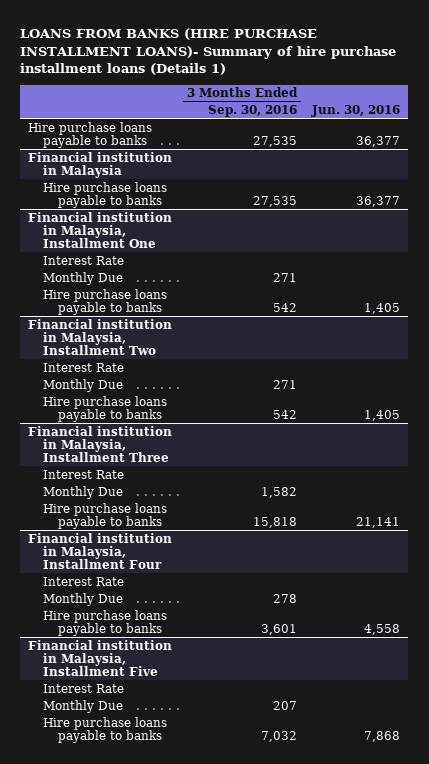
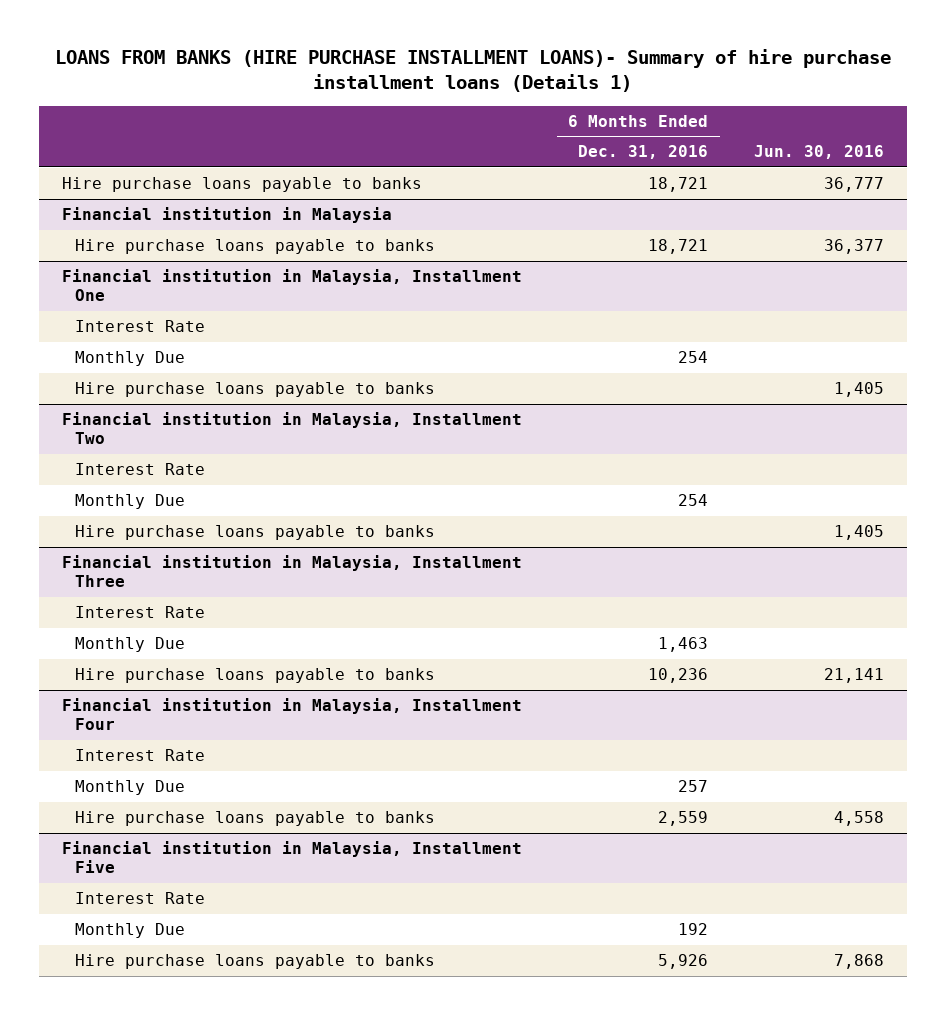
- | 3 Months Ended Sep. 30, 2016 | Jun. 30, 2016
+ | 6 Months Ended Dec. 31, 2016 | Jun. 30, 2016
- Hire purchase loans payable to banks | 27,535 | 36,377
+ Hire purchase loans payable to banks | 18,721 | 36,777

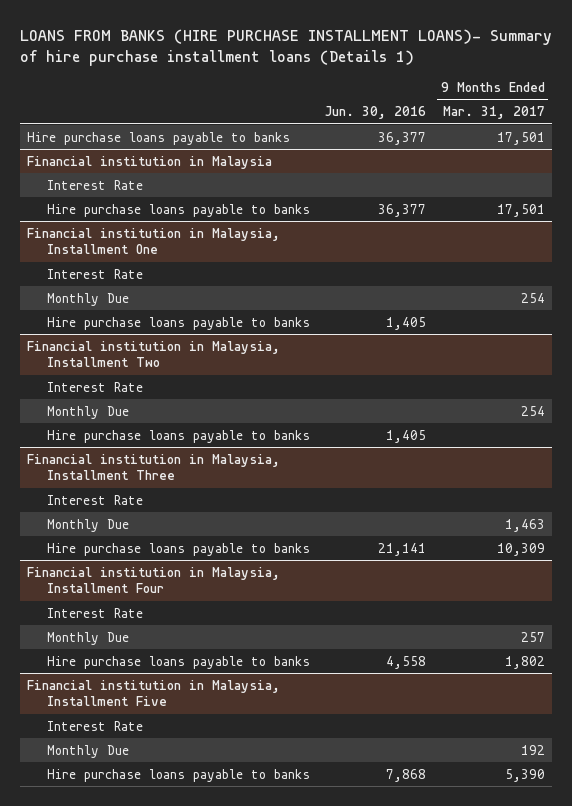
- | 6 Months Ended Dec. 31, 2016 | Jun. 30, 2016
+ | Jun. 30, 2016 | 9 Months Ended Mar. 31, 2017
- Hire purchase loans payable to banks | 18,721 | 36,777
+ Hire purchase loans payable to banks | 36,377 | 17,501
@ Financial institution in Malaysia
+ Interest Rate

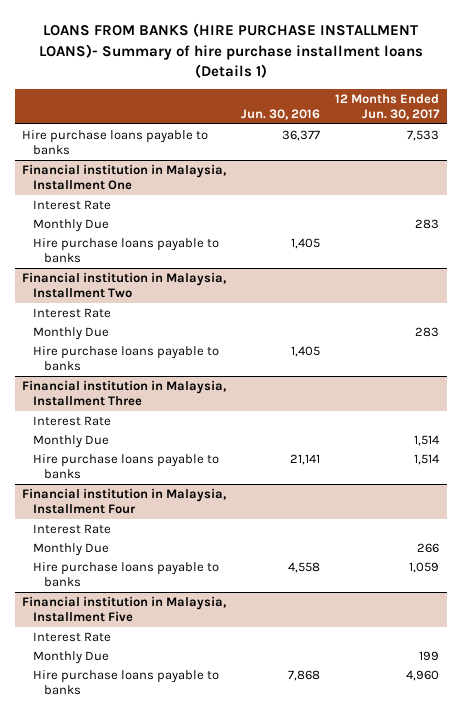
- | Jun. 30, 2016 | 9 Months Ended Mar. 31, 2017
+ | Jun. 30, 2016 | 12 Months Ended Jun. 30, 2017
- Financial institution in Malaysia
- Interest Rate
- Hire purchase loans payable to banks | 36,377 | 17,501

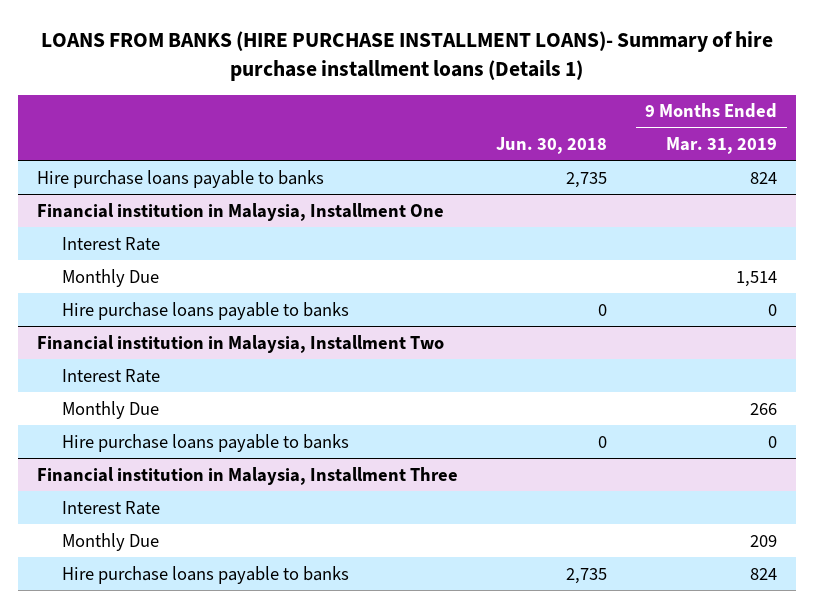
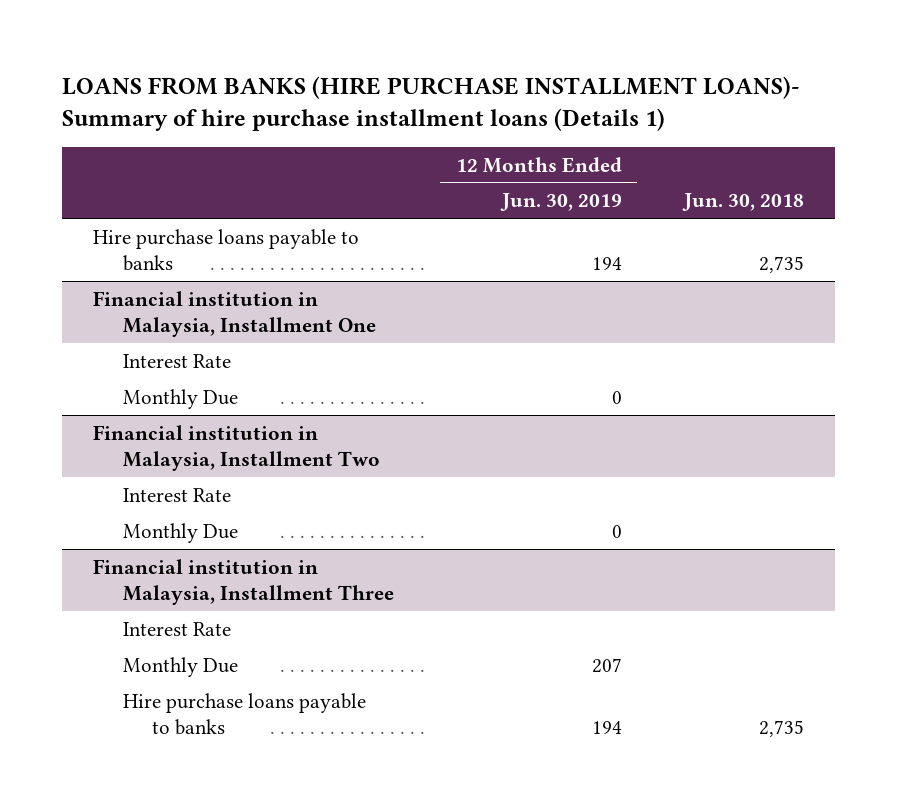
- | Jun. 30, 2018 | 9 Months Ended Mar. 31, 2019
+ | 12 Months Ended Jun. 30, 2019 | Jun. 30, 2018
@ Financial institution in Malaysia, Installment One
- Hire purchase loans payable to banks | 0 | 0
@ Financial institution in Malaysia, Installment Two
- Hire purchase loans payable to banks | 0 | 0

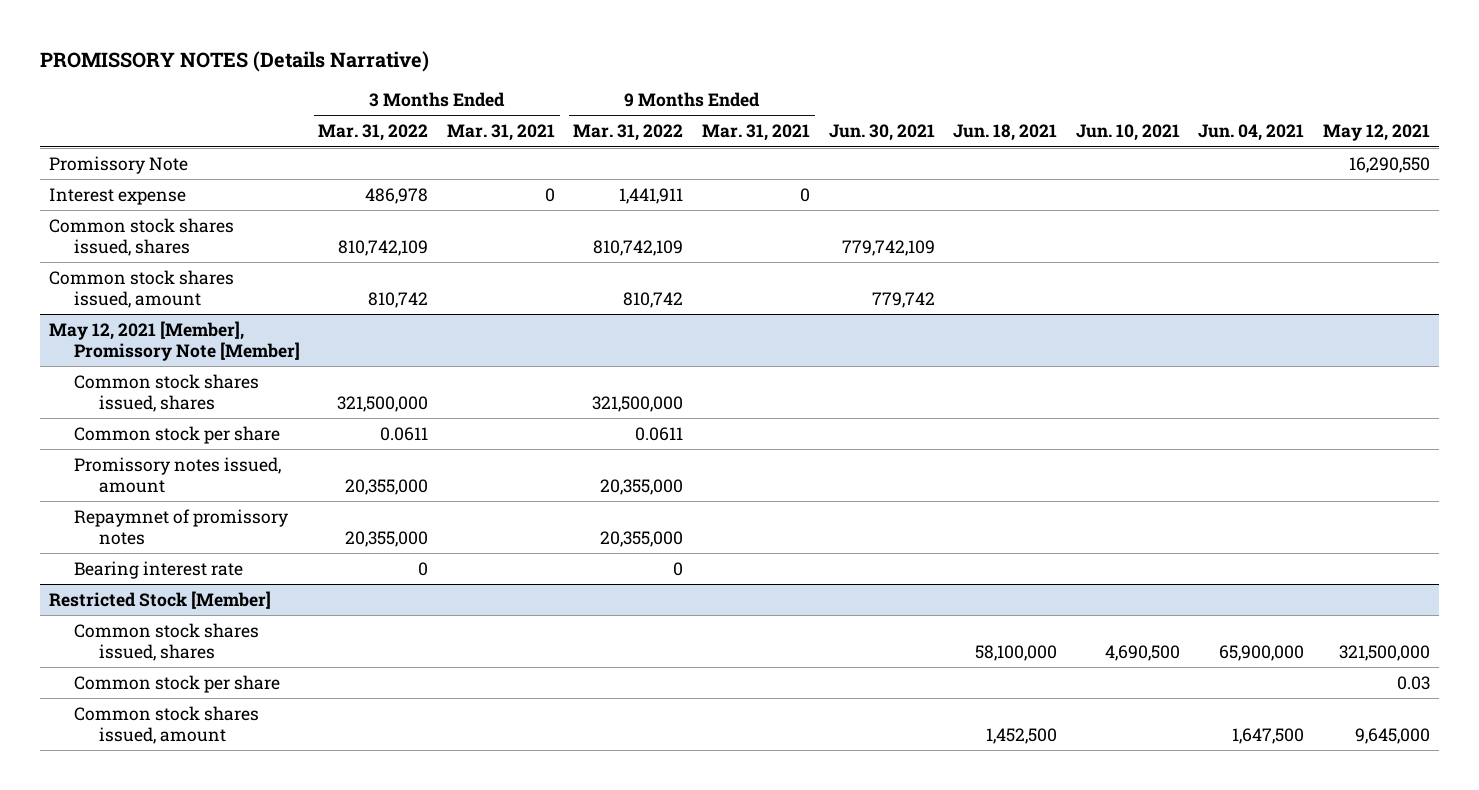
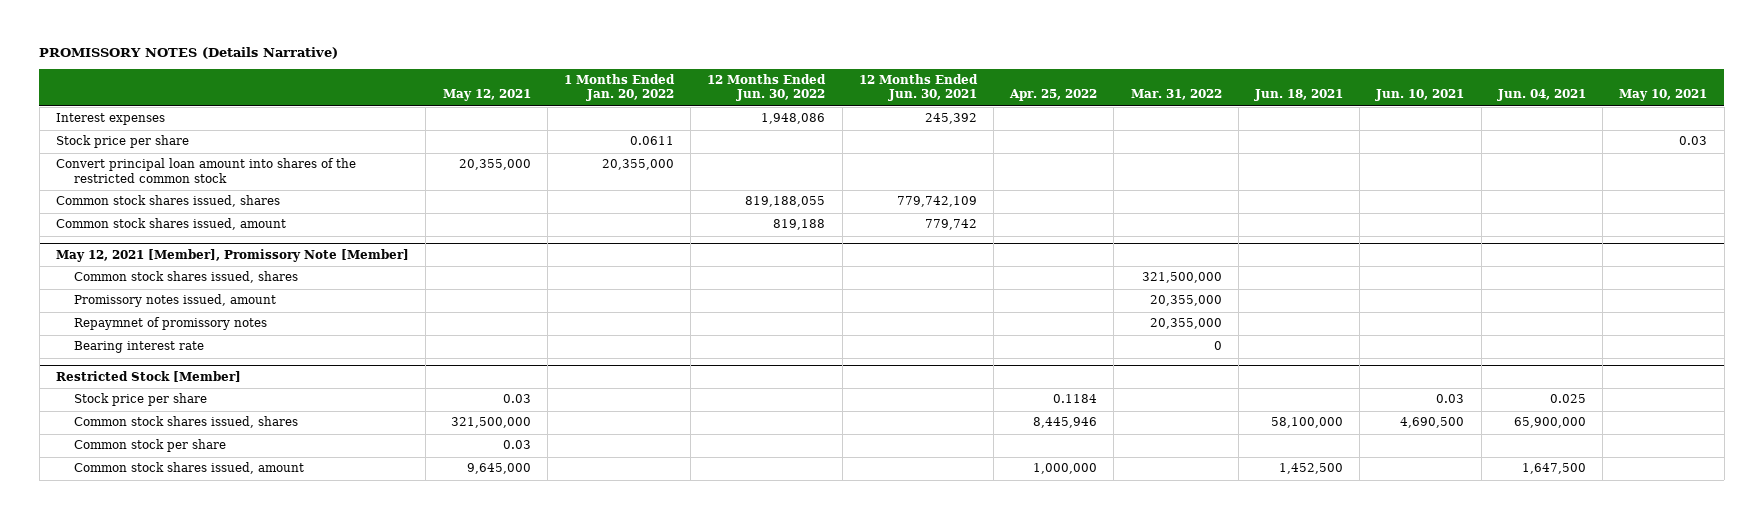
- | 3 Months Ended Mar. 31, 2022 | 3 Months Ended Mar. 31, 2021 | 9 Months Ended Mar. 31, 2022 | 9 Months Ended Mar. 31, 2021 | Jun. 30, 2021 | Jun. 18, 2021 | Jun. 10, 2021 | Jun. 04, 2021 | May 12, 2021
+ | May 12, 2021 | 1 Months Ended Jan. 20, 2022 | 12 Months Ended Jun. 30, 2022 | 12 Months Ended Jun. 30, 2021 | Apr. 25, 2022 | Mar. 31, 2022 | Jun. 18, 2021 | Jun. 10, 2021 | Jun. 04, 2021 | May 10, 2021
- Promissory Note | | | | | | | | | 16,290,550
- Interest expense | 486,978 | 0 | 1,441,911 | 0 | | | | |
+ Interest expenses | | | 1,948,086 | 245,392 | | | | | |
+ Stock price per share | | 0.0611 | | | | | | | | 0.03
+ Convert principal loan amount into shares of the restricted common stock | 20,355,000 | 20,355,000 | | | | | | | |
@ May 12, 2021 [Member], Promissory Note [Member]
- Common stock per share | 0.0611 | | 0.0611 | | | | | |
@ Restricted Stock [Member]
+ Stock price per share | 0.03 | | | | 0.1184 | | | 0.03 | 0.025 |

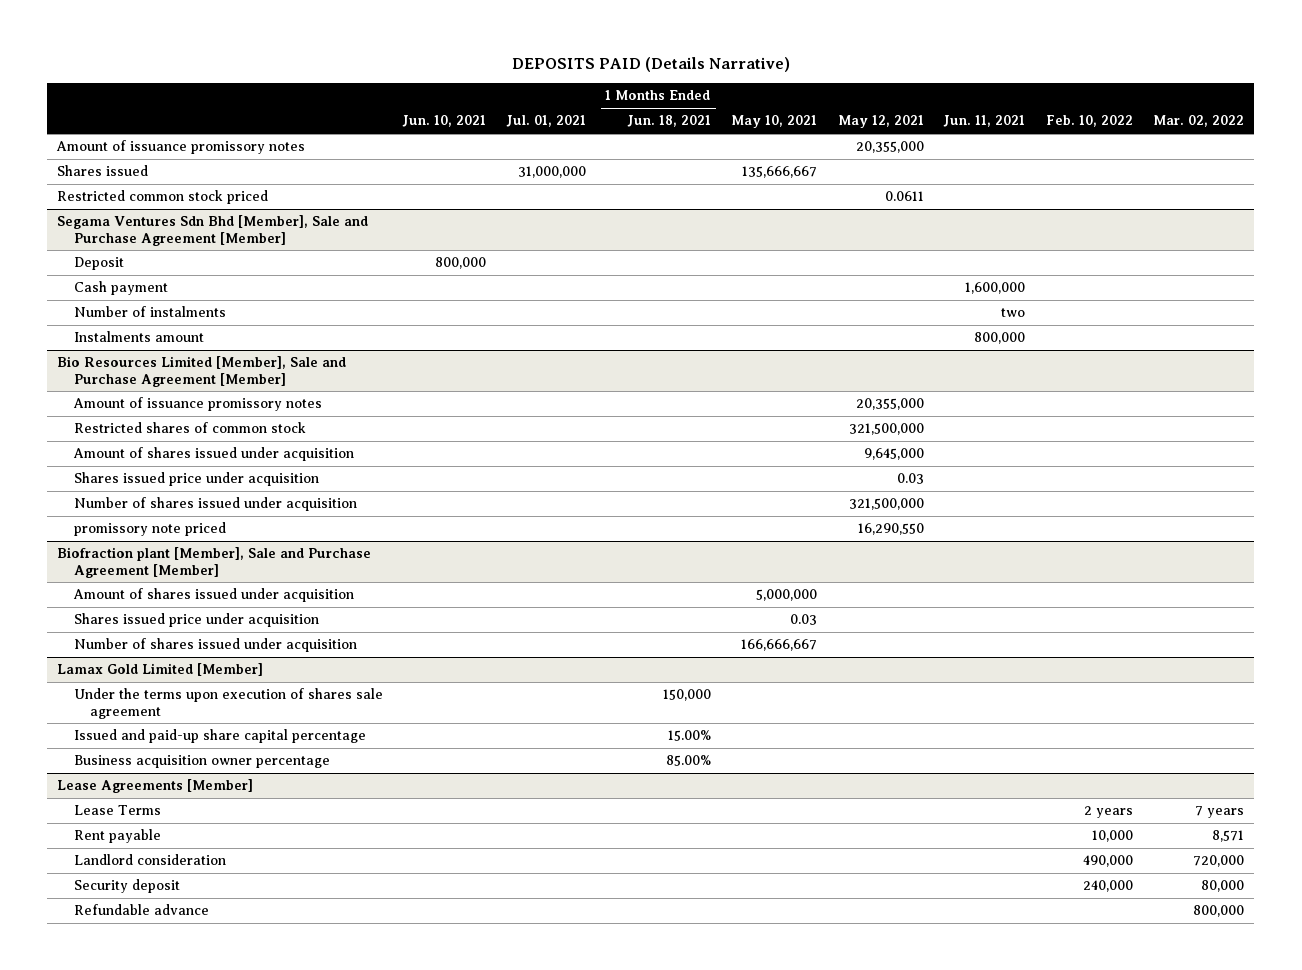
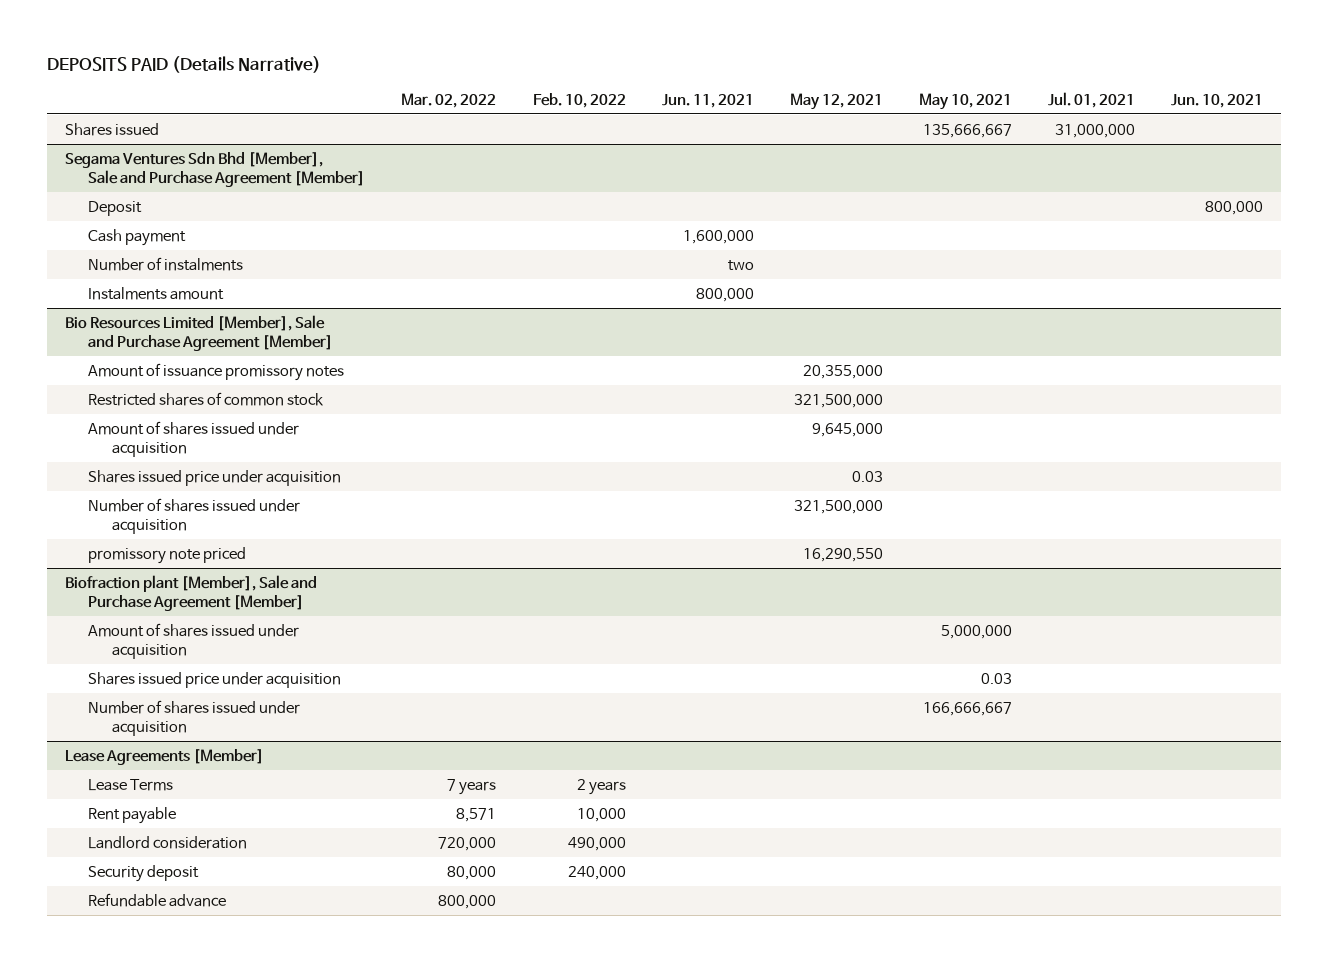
- | Jun. 10, 2021 | Jul. 01, 2021 | 1 Months Ended Jun. 18, 2021 | May 10, 2021 | May 12, 2021 | Jun. 11, 2021 | Feb. 10, 2022 | Mar. 02, 2022
+ | Mar. 02, 2022 | Feb. 10, 2022 | Jun. 11, 2021 | May 12, 2021 | May 10, 2021 | Jul. 01, 2021 | Jun. 10, 2021
- Amount of issuance promissory notes | | | | | 20,355,000 | | |
- Restricted common stock priced | | | | | 0.0611 | | |
- Lamax Gold Limited [Member]
- Under the terms upon execution of shares sale agreement | | | 150,000 | | | | |
- Issued and paid-up share capital percentage | | | 15.00% | | | | |
- Business acquisition owner percentage | | | 85.00% | | | | |

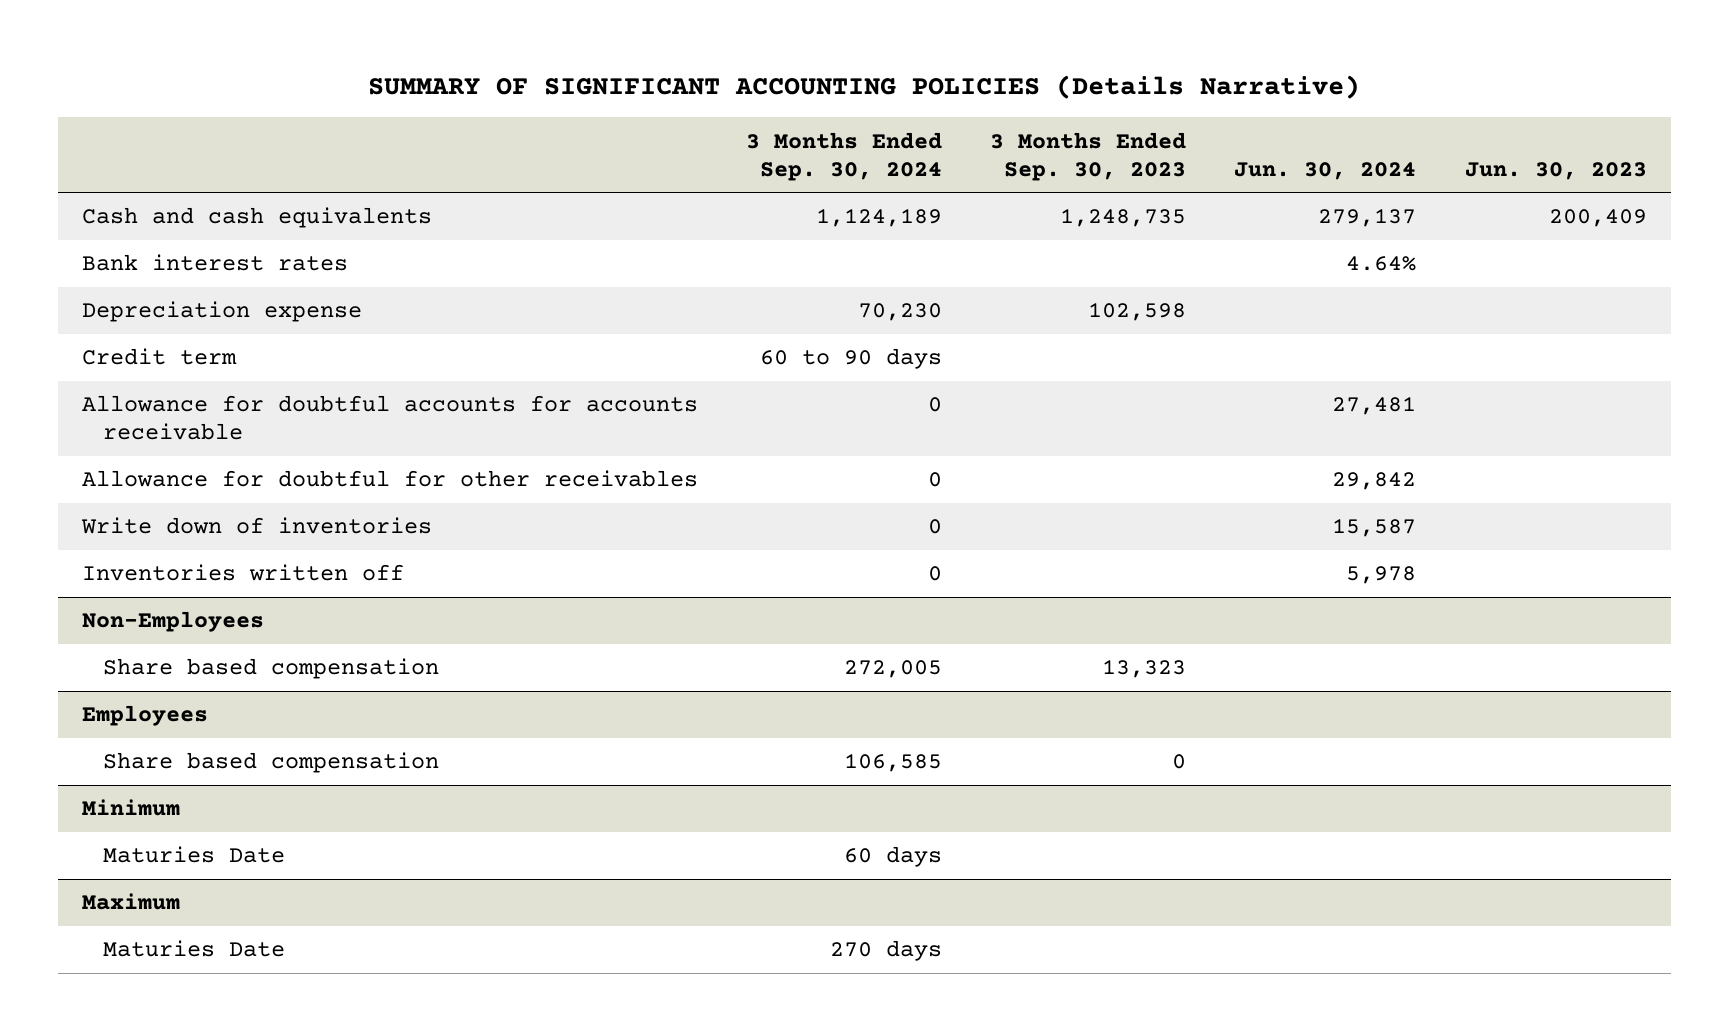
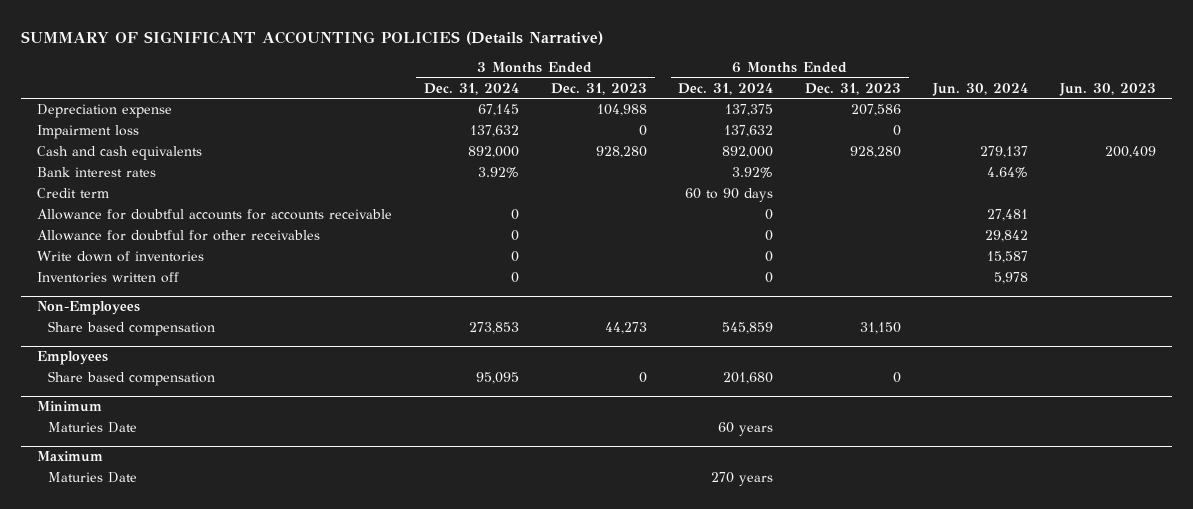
- | 3 Months Ended Sep. 30, 2024 | 3 Months Ended Sep. 30, 2023 | Jun. 30, 2024 | Jun. 30, 2023
+ | 3 Months Ended Dec. 31, 2024 | 3 Months Ended Dec. 31, 2023 | 6 Months Ended Dec. 31, 2024 | 6 Months Ended Dec. 31, 2023 | Jun. 30, 2024 | Jun. 30, 2023
moved up: Depreciation expense | 67,145 | 104,988 | 137,375 | 207,586 | |
+ Impairment loss | 137,632 | 0 | 137,632 | 0 | |

